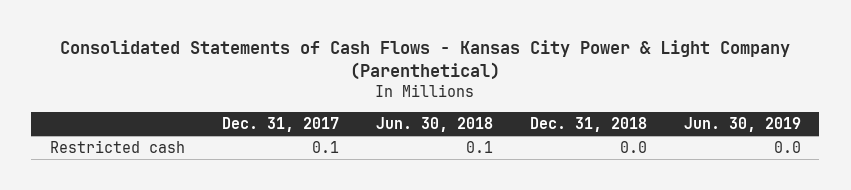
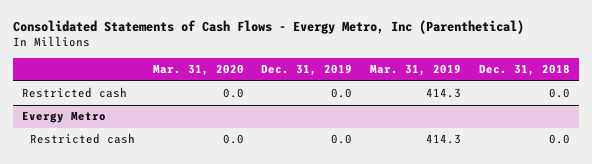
- Consolidated Statements of Cash Flows - Kansas City Power & Light Company (Parenthetical)
+ Consolidated Statements of Cash Flows - Evergy Metro, Inc (Parenthetical)
- | Dec. 31, 2017 | Jun. 30, 2018 | Dec. 31, 2018 | Jun. 30, 2019
+ | Mar. 31, 2020 | Dec. 31, 2019 | Mar. 31, 2019 | Dec. 31, 2018
+ Evergy Metro
+ Restricted cash | 0.0 | 0.0 | 414.3 | 0.0

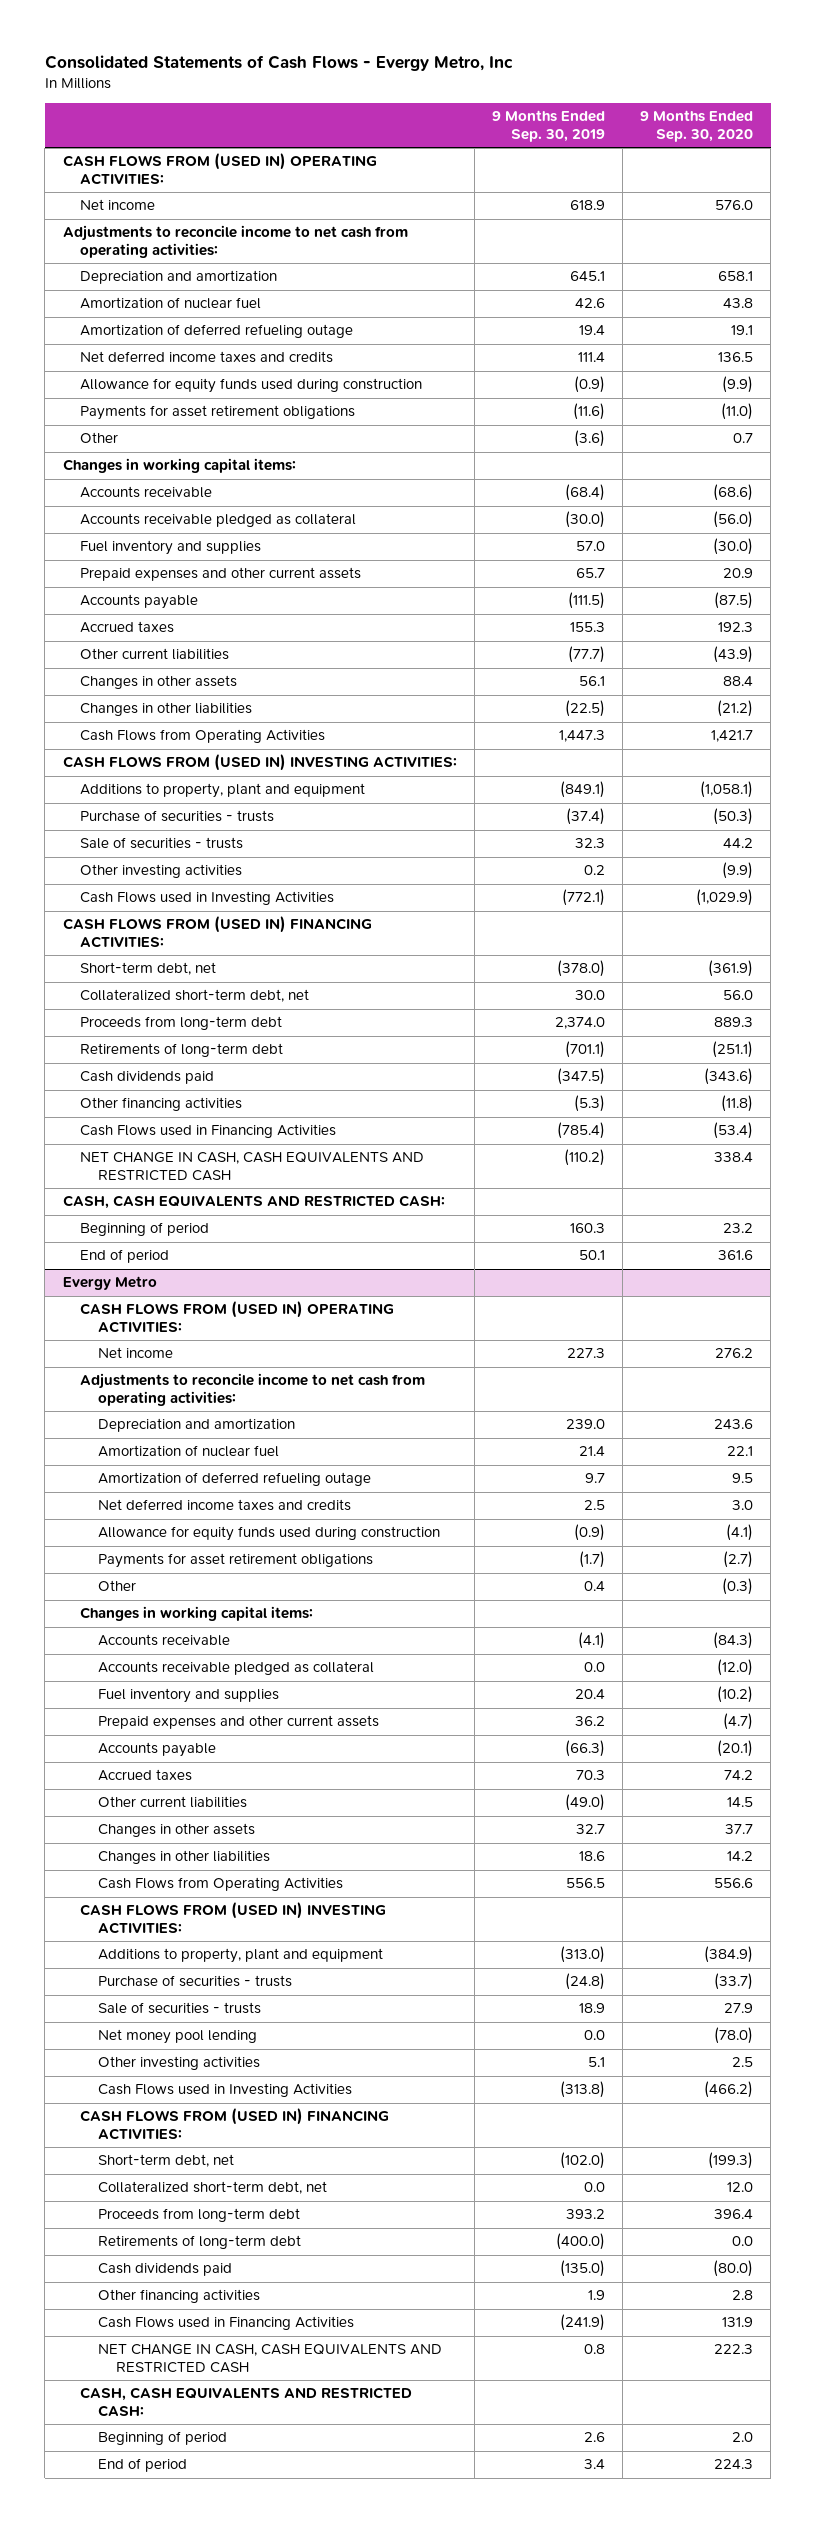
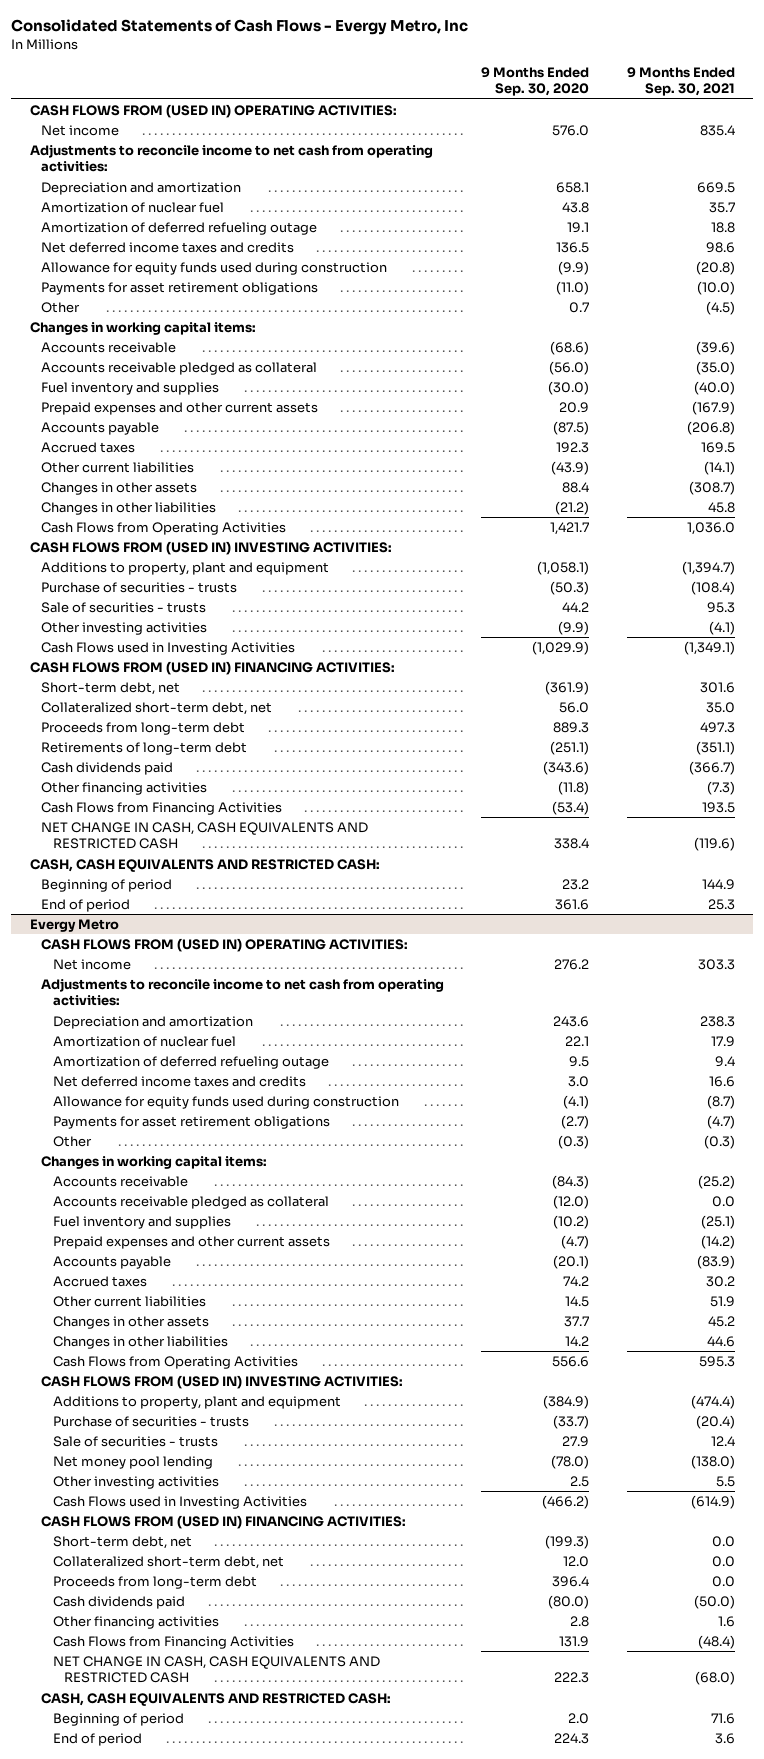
- | 9 Months Ended Sep. 30, 2019 | 9 Months Ended Sep. 30, 2020
+ | 9 Months Ended Sep. 30, 2020 | 9 Months Ended Sep. 30, 2021
- Cash Flows used in Financing Activities | (785.4) | (53.4)
+ Cash Flows from Financing Activities | (53.4) | 193.5
@ Evergy Metro
- Retirements of long-term debt | (400.0) | 0.0
- Cash Flows used in Financing Activities | (241.9) | 131.9
+ Cash Flows from Financing Activities | 131.9 | (48.4)

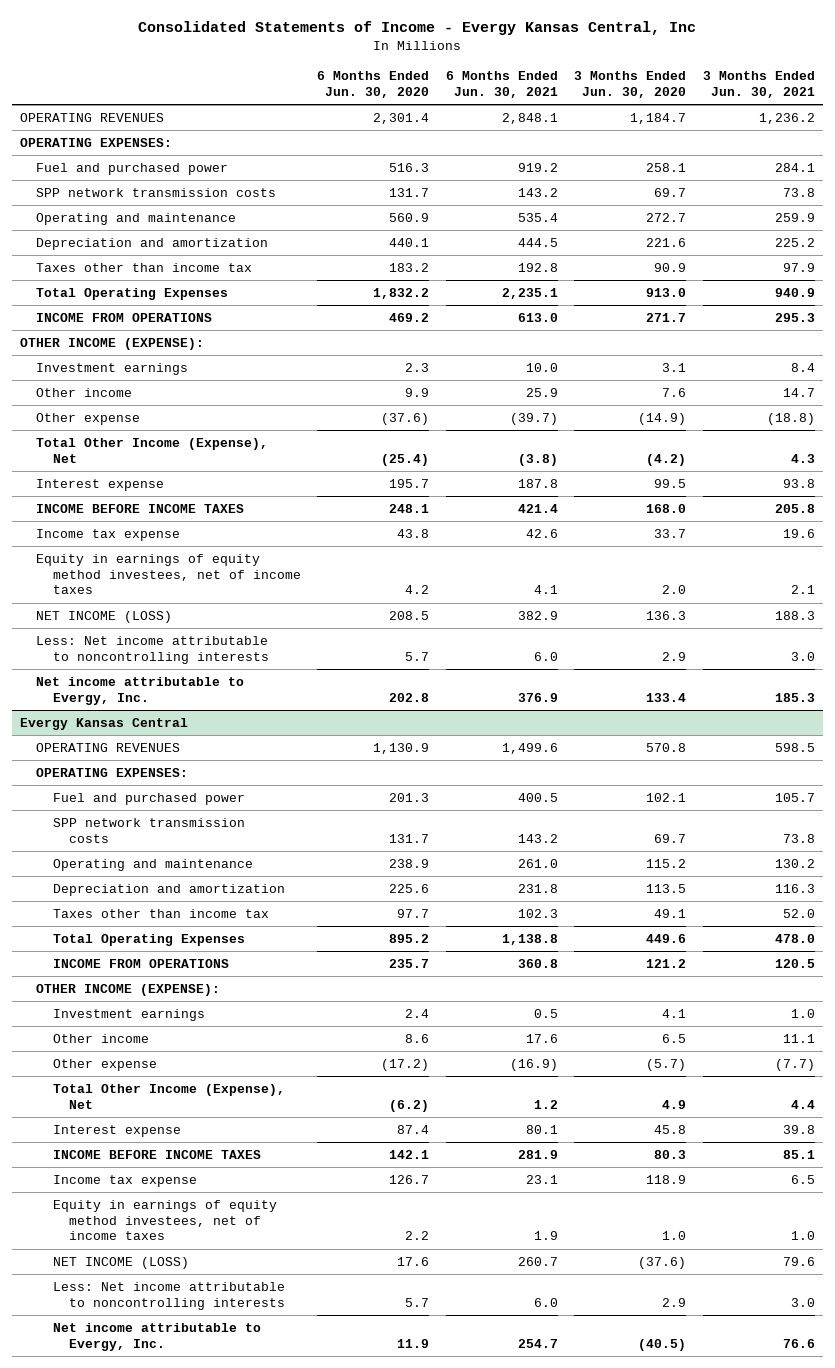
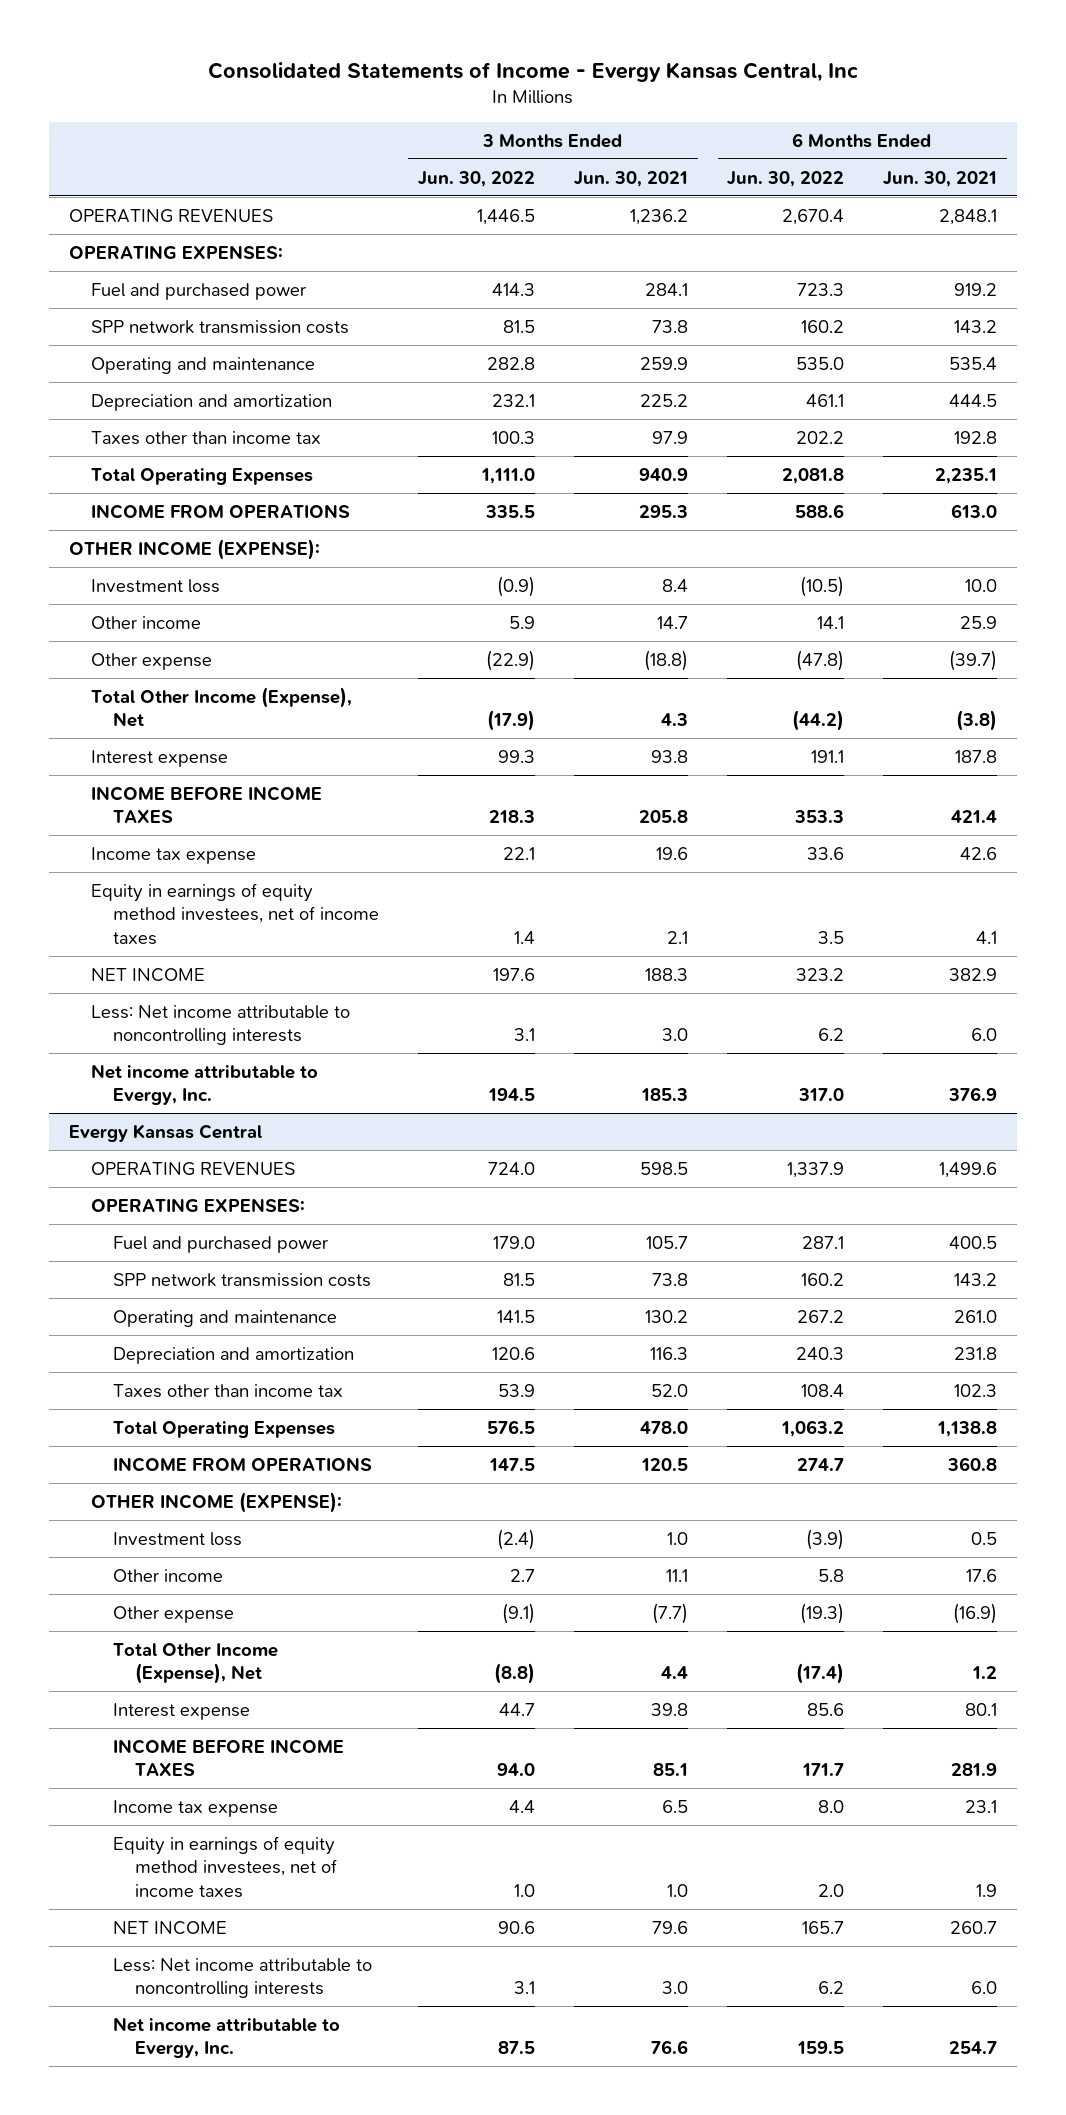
- | 6 Months Ended Jun. 30, 2020 | 6 Months Ended Jun. 30, 2021 | 3 Months Ended Jun. 30, 2020 | 3 Months Ended Jun. 30, 2021
+ | 3 Months Ended Jun. 30, 2022 | 3 Months Ended Jun. 30, 2021 | 6 Months Ended Jun. 30, 2022 | 6 Months Ended Jun. 30, 2021
- Investment earnings | 2.3 | 10.0 | 3.1 | 8.4
+ Investment loss | (0.9) | 8.4 | (10.5) | 10.0
- NET INCOME (LOSS) | 208.5 | 382.9 | 136.3 | 188.3
+ NET INCOME | 197.6 | 188.3 | 323.2 | 382.9
@ Evergy Kansas Central
- Investment earnings | 2.4 | 0.5 | 4.1 | 1.0
+ Investment loss | (2.4) | 1.0 | (3.9) | 0.5
- NET INCOME (LOSS) | 17.6 | 260.7 | (37.6) | 79.6
+ NET INCOME | 90.6 | 79.6 | 165.7 | 260.7

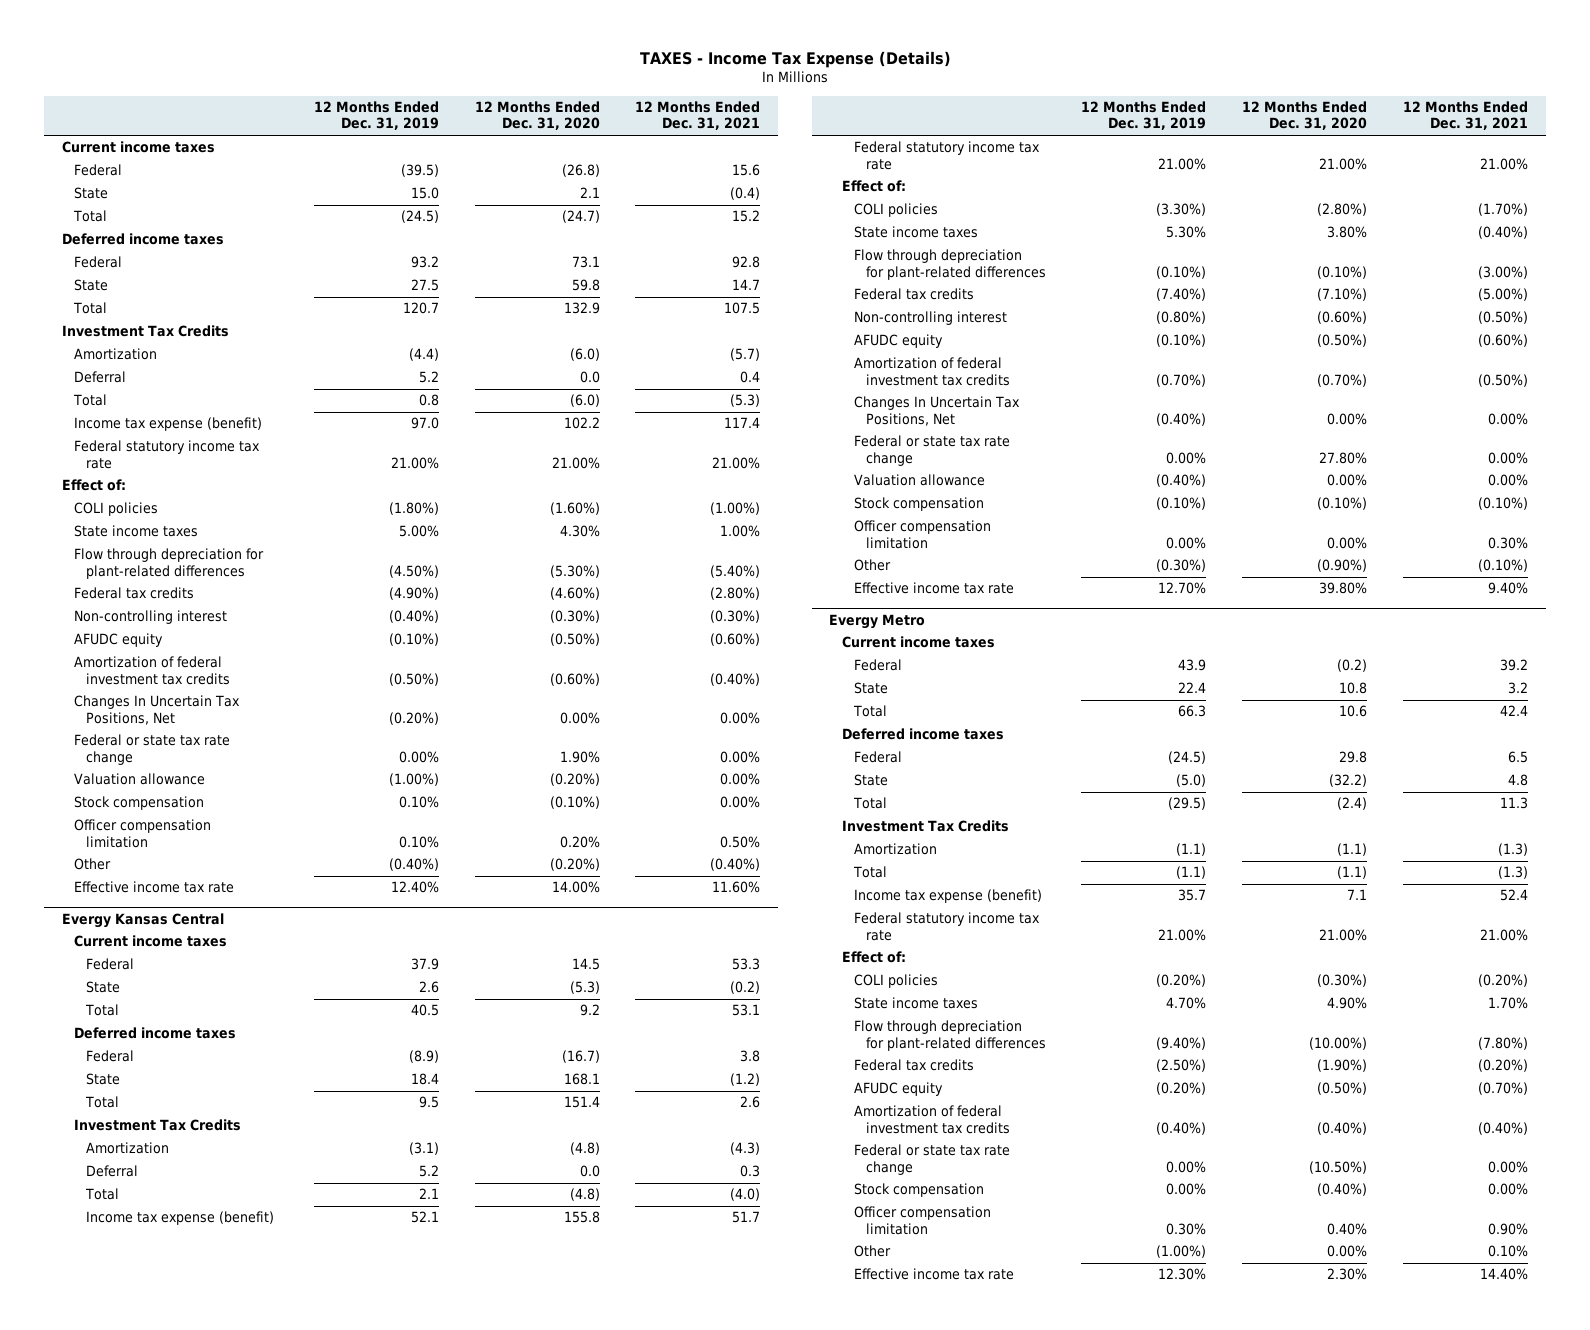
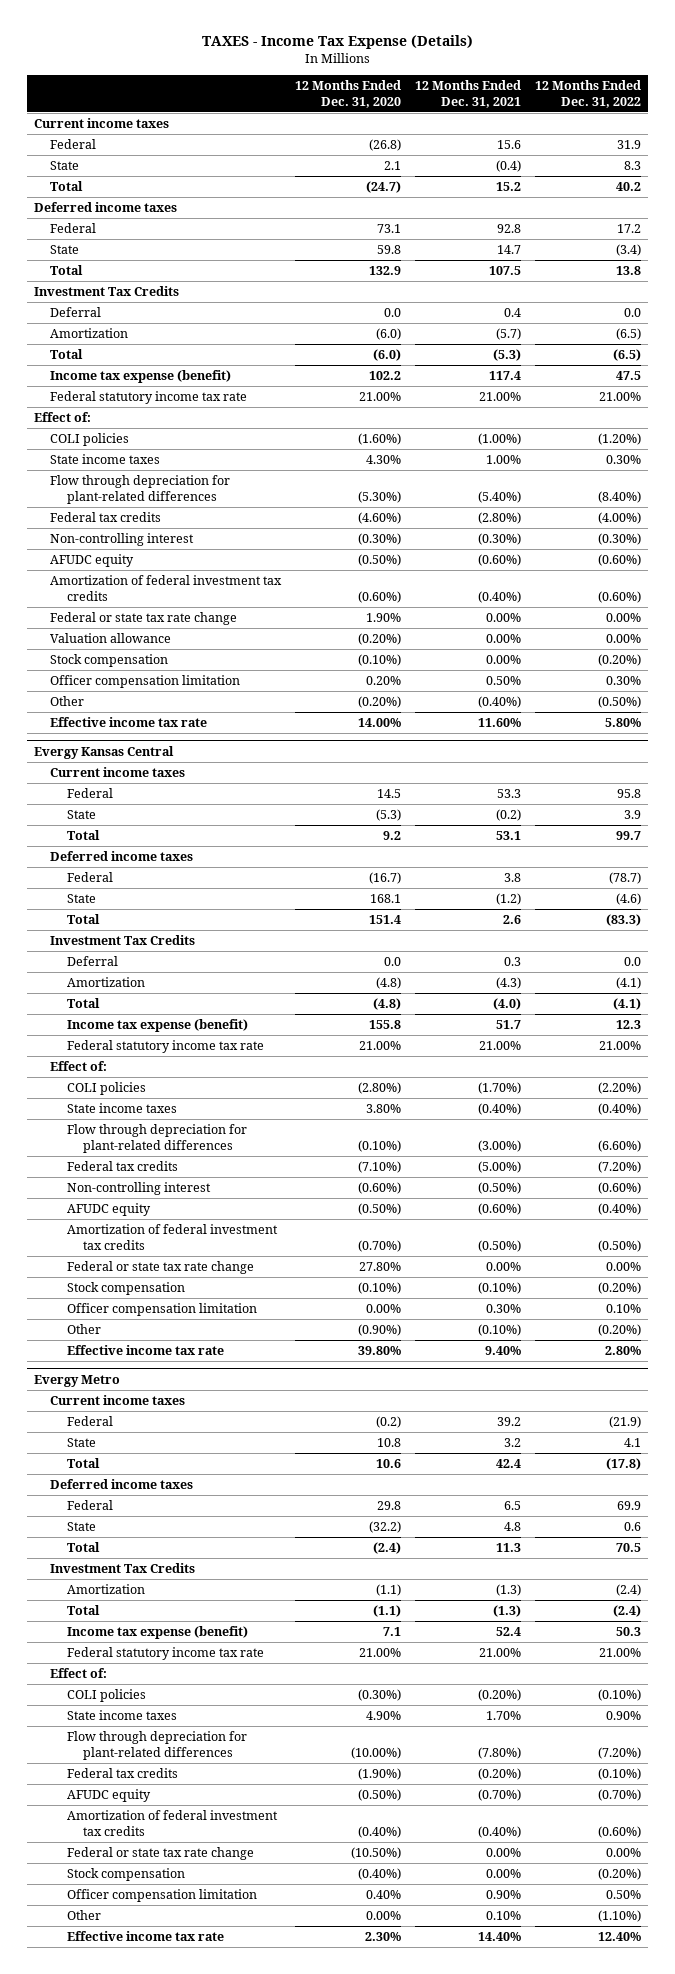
- | 12 Months Ended Dec. 31, 2019 | 12 Months Ended Dec. 31, 2020 | 12 Months Ended Dec. 31, 2021
+ | 12 Months Ended Dec. 31, 2020 | 12 Months Ended Dec. 31, 2021 | 12 Months Ended Dec. 31, 2022
moved down: Amortization | (6.0) | (5.7) | (6.5)
- Changes In Uncertain Tax Positions, Net | (0.20%) | 0.00% | 0.00%
@ Evergy Kansas Central
moved down: Amortization | (4.8) | (4.3) | (4.1)
- Changes In Uncertain Tax Positions, Net | (0.40%) | 0.00% | 0.00%
- Valuation allowance | (0.40%) | 0.00% | 0.00%

